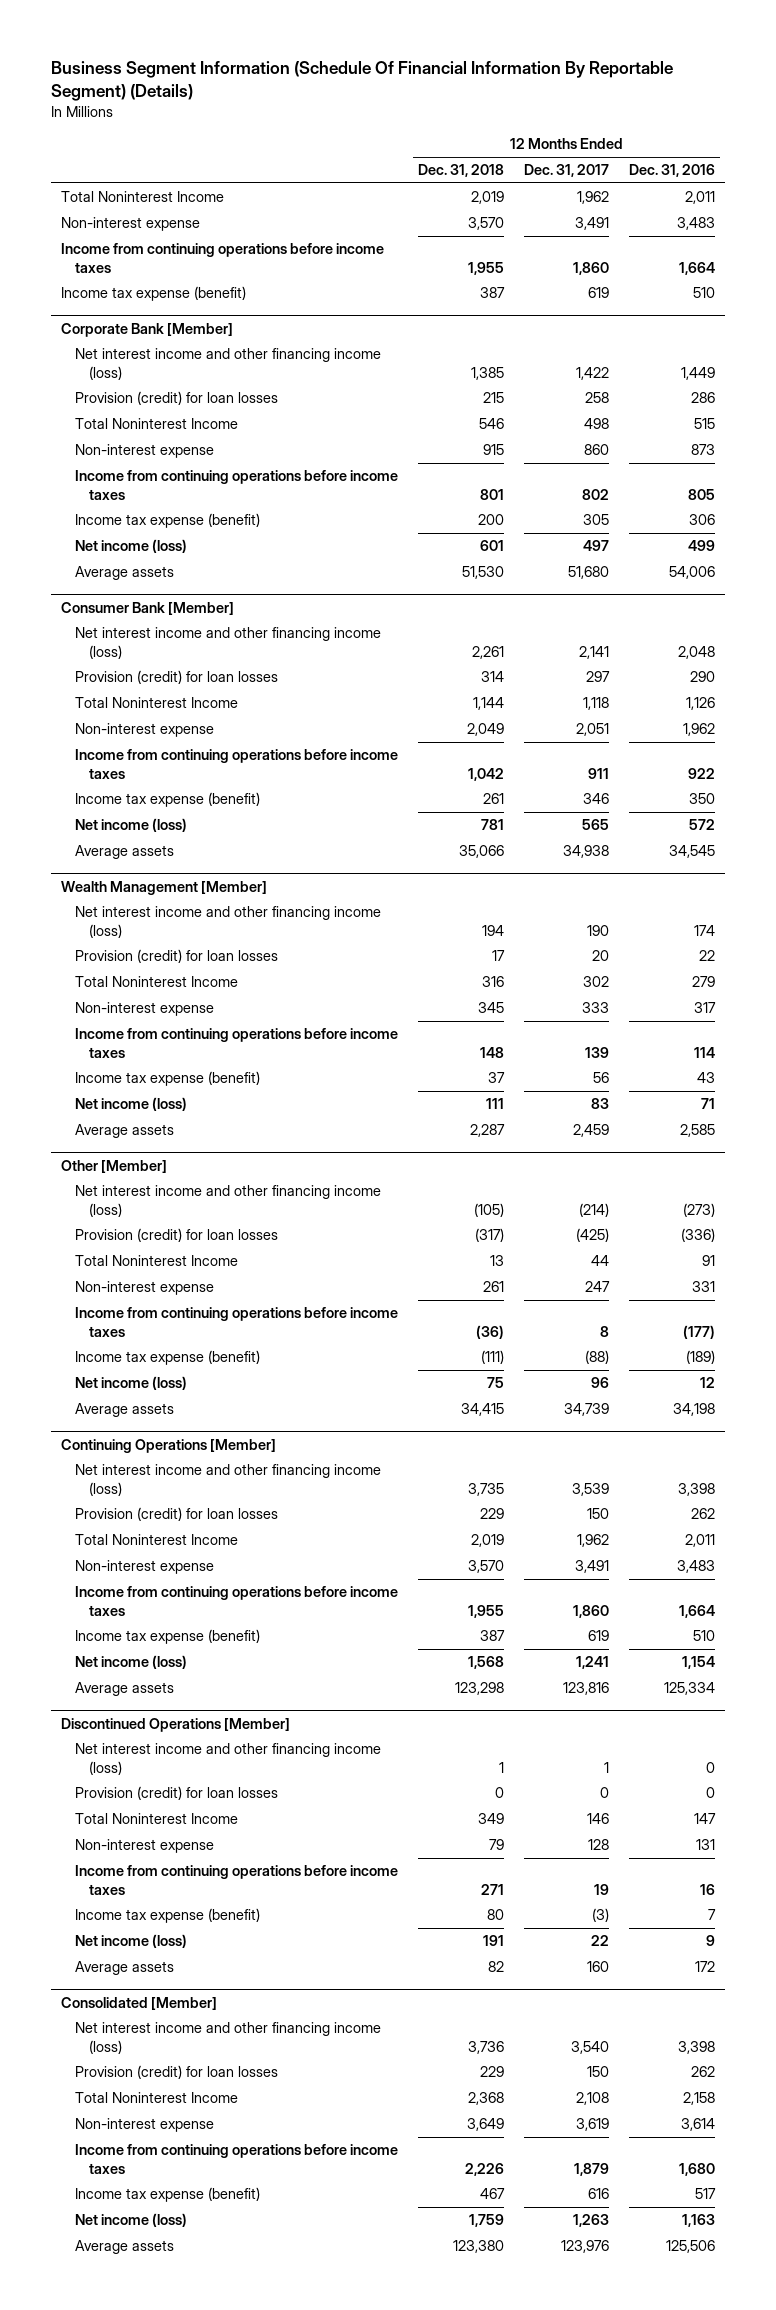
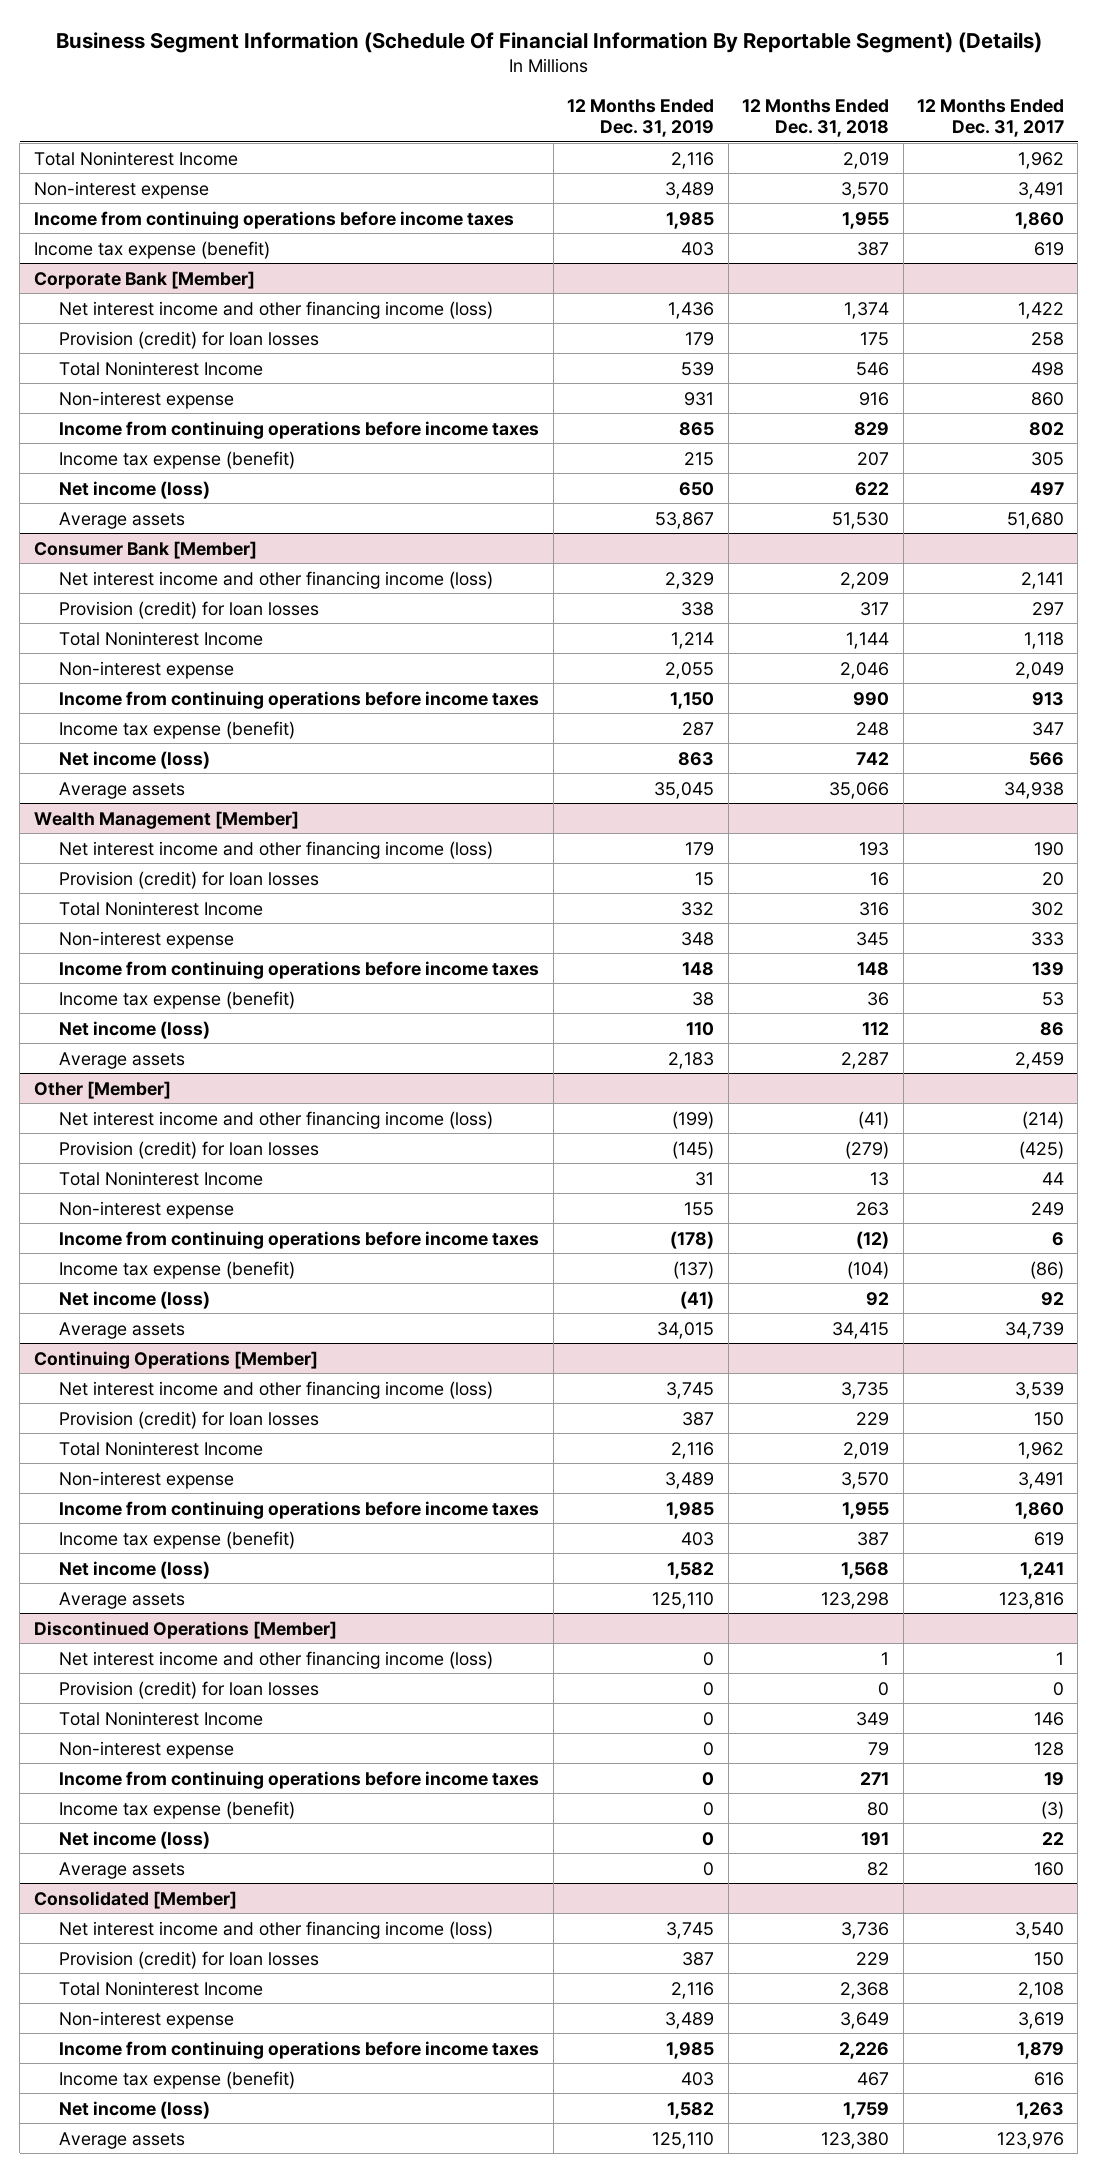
- | 12 Months Ended Dec. 31, 2018 | 12 Months Ended Dec. 31, 2017 | 12 Months Ended Dec. 31, 2016
+ | 12 Months Ended Dec. 31, 2019 | 12 Months Ended Dec. 31, 2018 | 12 Months Ended Dec. 31, 2017
@ Corporate Bank [Member]
- Net interest income and other financing income (loss) | 1,385 | 1,422 | 1,449
- Provision (credit) for loan losses | 215 | 258 | 286
+ Net interest income and other financing income (loss) | 1,436 | 1,374 | 1,422
+ Provision (credit) for loan losses | 179 | 175 | 258
- Non-interest expense | 915 | 860 | 873
- Income from continuing operations before income taxes | 801 | 802 | 805
- Income tax expense (benefit) | 200 | 305 | 306
- Net income (loss) | 601 | 497 | 499
+ Non-interest expense | 931 | 916 | 860
+ Income from continuing operations before income taxes | 865 | 829 | 802
+ Income tax expense (benefit) | 215 | 207 | 305
+ Net income (loss) | 650 | 622 | 497
@ Consumer Bank [Member]
- Net interest income and other financing income (loss) | 2,261 | 2,141 | 2,048
- Provision (credit) for loan losses | 314 | 297 | 290
+ Net interest income and other financing income (loss) | 2,329 | 2,209 | 2,141
+ Provision (credit) for loan losses | 338 | 317 | 297
- Non-interest expense | 2,049 | 2,051 | 1,962
- Income from continuing operations before income taxes | 1,042 | 911 | 922
- Income tax expense (benefit) | 261 | 346 | 350
- Net income (loss) | 781 | 565 | 572
+ Non-interest expense | 2,055 | 2,046 | 2,049
+ Income from continuing operations before income taxes | 1,150 | 990 | 913
+ Income tax expense (benefit) | 287 | 248 | 347
+ Net income (loss) | 863 | 742 | 566
@ Wealth Management [Member]
- Net interest income and other financing income (loss) | 194 | 190 | 174
- Provision (credit) for loan losses | 17 | 20 | 22
+ Net interest income and other financing income (loss) | 179 | 193 | 190
+ Provision (credit) for loan losses | 15 | 16 | 20
- Income tax expense (benefit) | 37 | 56 | 43
- Net income (loss) | 111 | 83 | 71
+ Income tax expense (benefit) | 38 | 36 | 53
+ Net income (loss) | 110 | 112 | 86
@ Other [Member]
- Net interest income and other financing income (loss) | (105) | (214) | (273)
- Provision (credit) for loan losses | (317) | (425) | (336)
+ Net interest income and other financing income (loss) | (199) | (41) | (214)
+ Provision (credit) for loan losses | (145) | (279) | (425)
- Non-interest expense | 261 | 247 | 331
- Income from continuing operations before income taxes | (36) | 8 | (177)
- Income tax expense (benefit) | (111) | (88) | (189)
- Net income (loss) | 75 | 96 | 12
+ Non-interest expense | 155 | 263 | 249
+ Income from continuing operations before income taxes | (178) | (12) | 6
+ Income tax expense (benefit) | (137) | (104) | (86)
+ Net income (loss) | (41) | 92 | 92

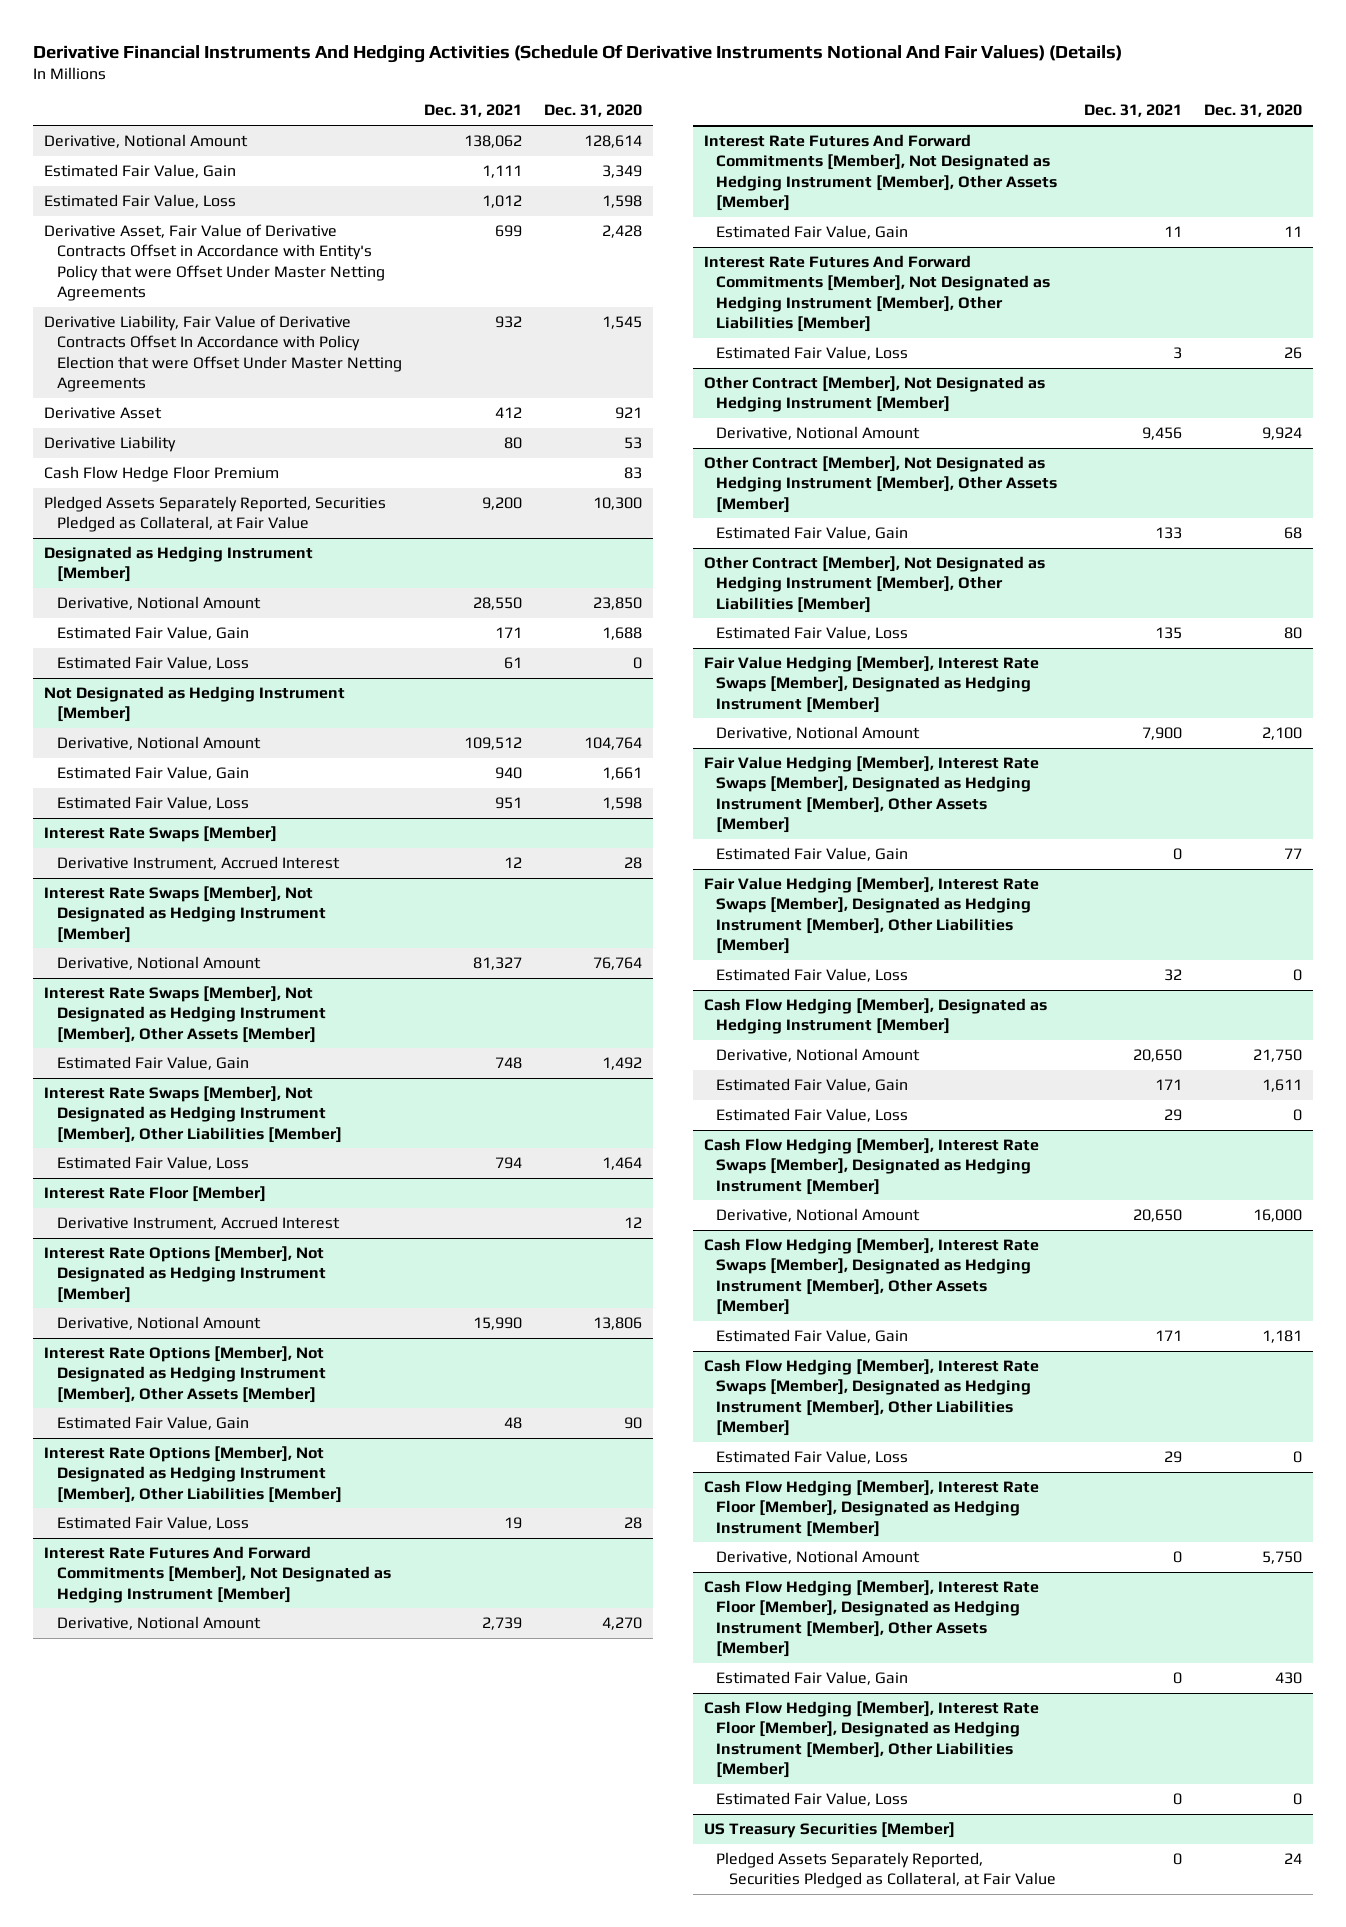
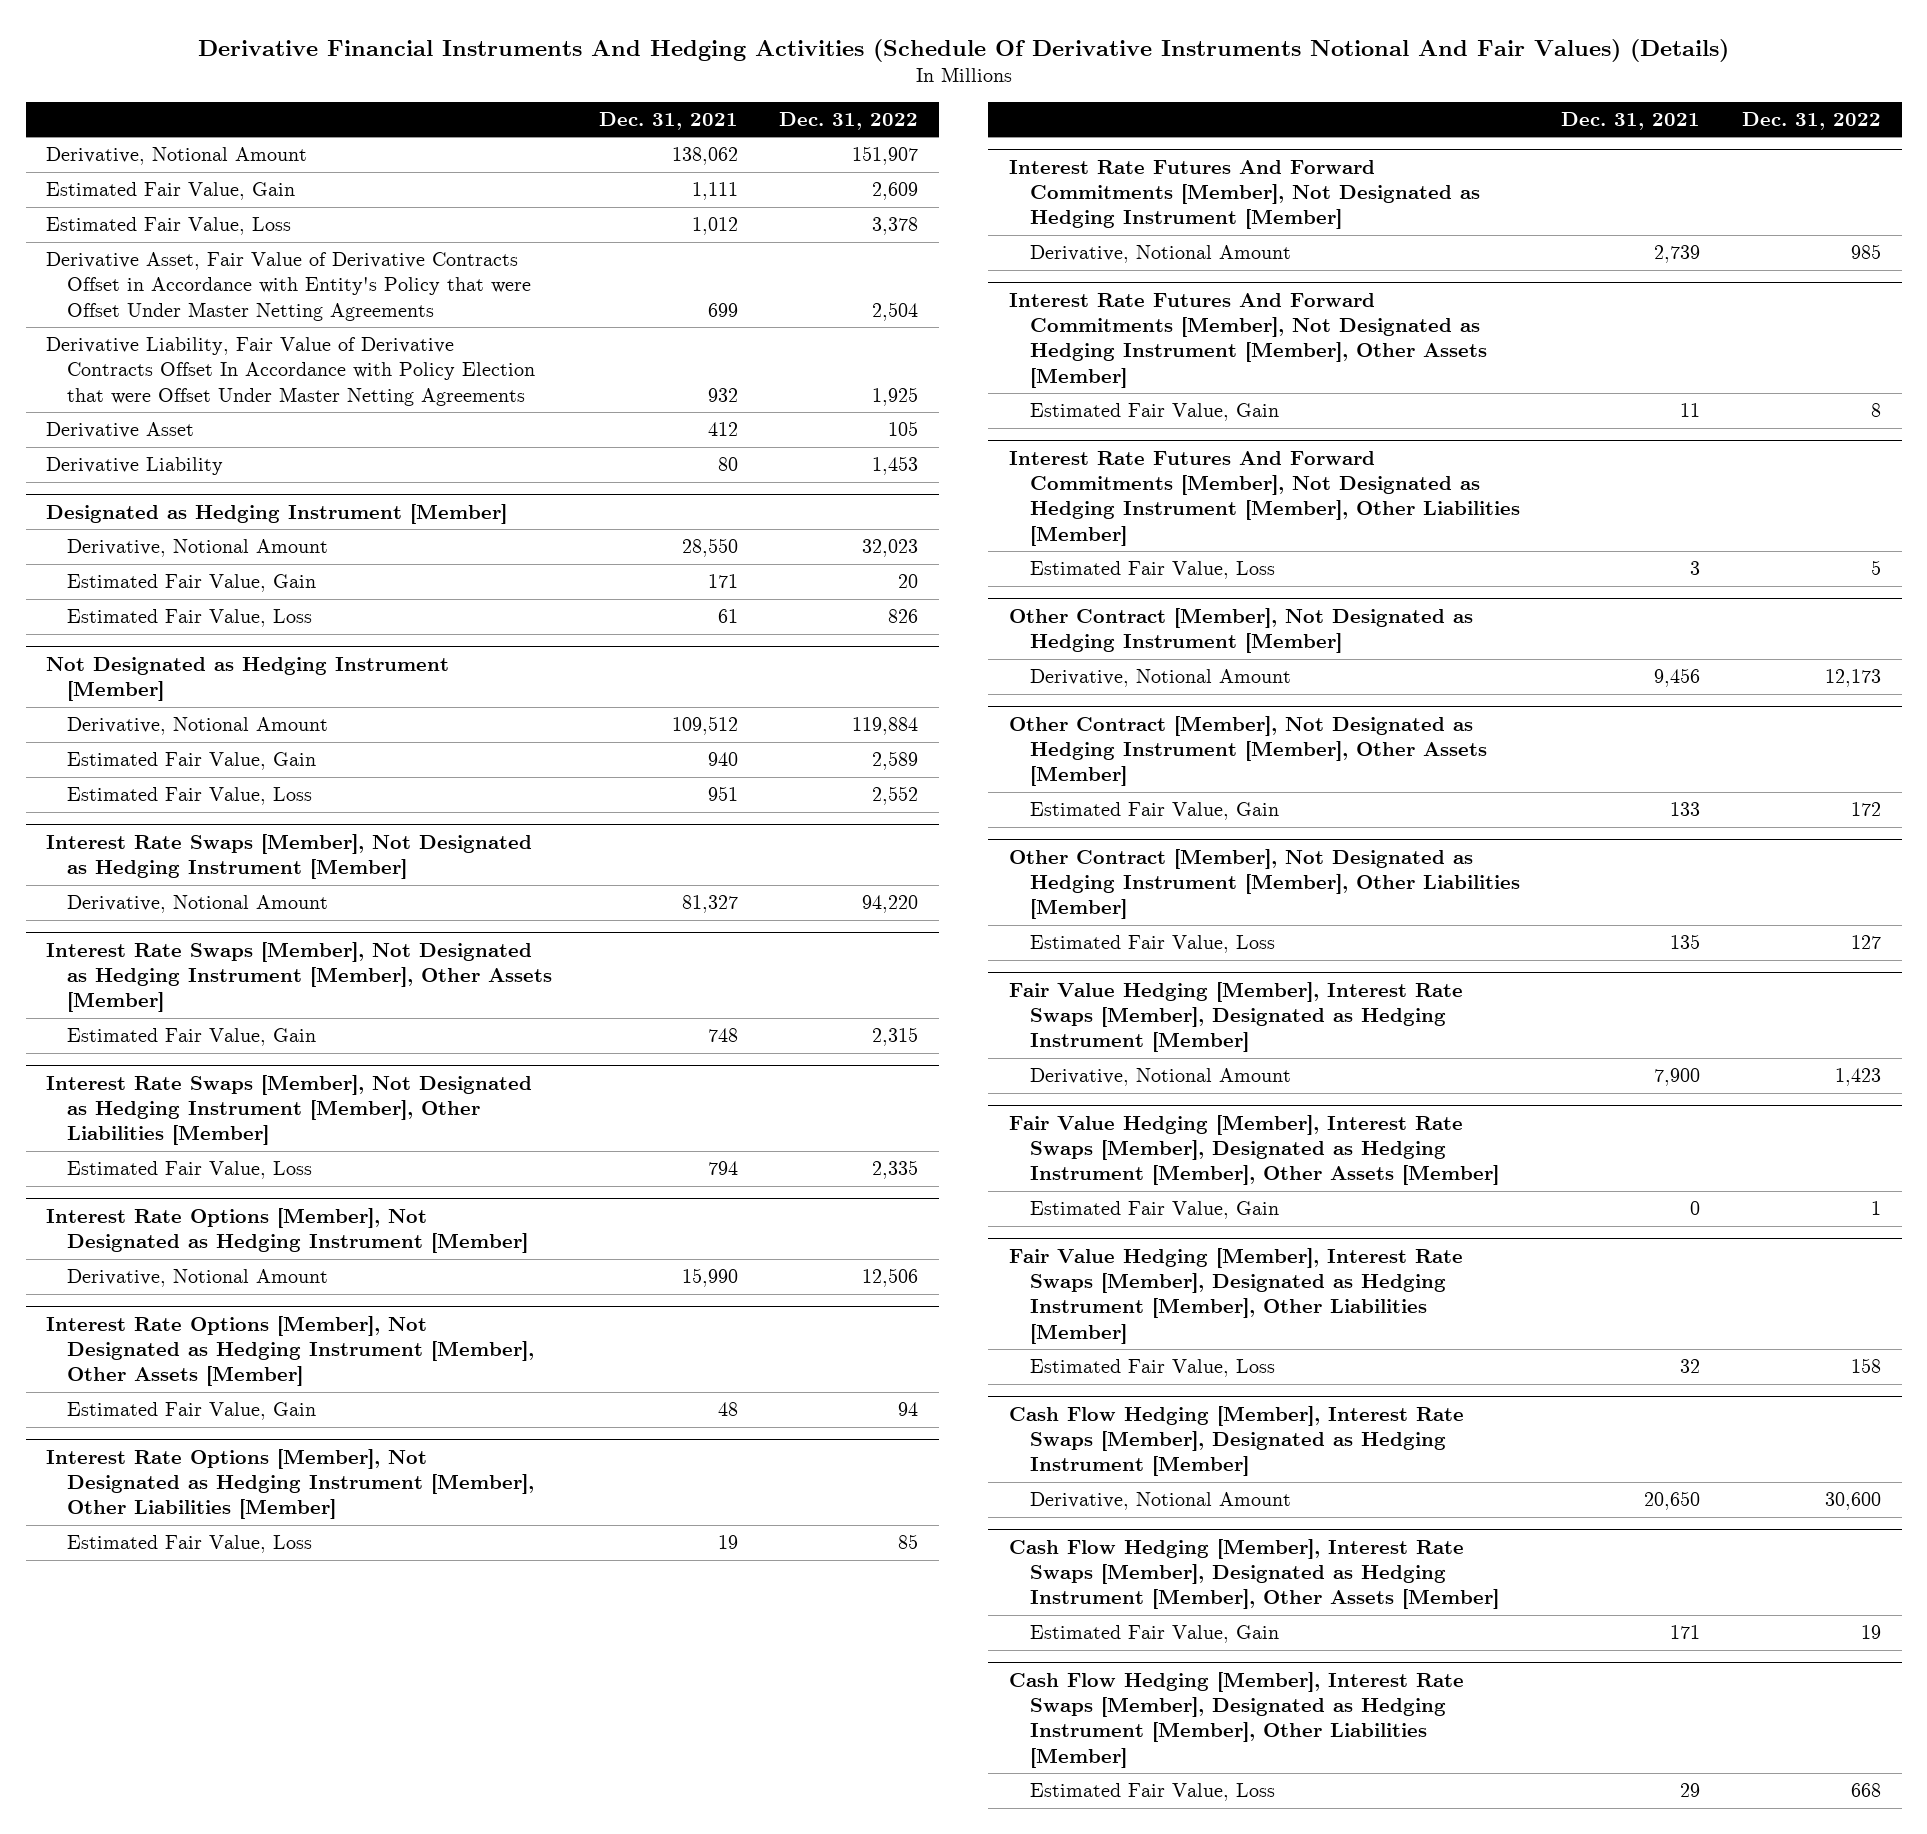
- | Dec. 31, 2021 | Dec. 31, 2020
+ | Dec. 31, 2021 | Dec. 31, 2022
- Cash Flow Hedge Floor Premium | | 83
- Pledged Assets Separately Reported, Securities Pledged as Collateral, at Fair Value | 9,200 | 10,300
- Interest Rate Swaps [Member]
- Derivative Instrument, Accrued Interest | 12 | 28
- Interest Rate Floor [Member]
- Derivative Instrument, Accrued Interest | | 12
- Cash Flow Hedging [Member], Designated as Hedging Instrument [Member]
- Derivative, Notional Amount | 20,650 | 21,750
- Estimated Fair Value, Gain | 171 | 1,611
- Estimated Fair Value, Loss | 29 | 0
- Cash Flow Hedging [Member], Interest Rate Floor [Member], Designated as Hedging Instrument [Member]
- Derivative, Notional Amount | 0 | 5,750
- Cash Flow Hedging [Member], Interest Rate Floor [Member], Designated as Hedging Instrument [Member], Other Assets [Member]
- Estimated Fair Value, Gain | 0 | 430
- Cash Flow Hedging [Member], Interest Rate Floor [Member], Designated as Hedging Instrument [Member], Other Liabilities [Member]
- Estimated Fair Value, Loss | 0 | 0
- US Treasury Securities [Member]
- Pledged Assets Separately Reported, Securities Pledged as Collateral, at Fair Value | 0 | 24

